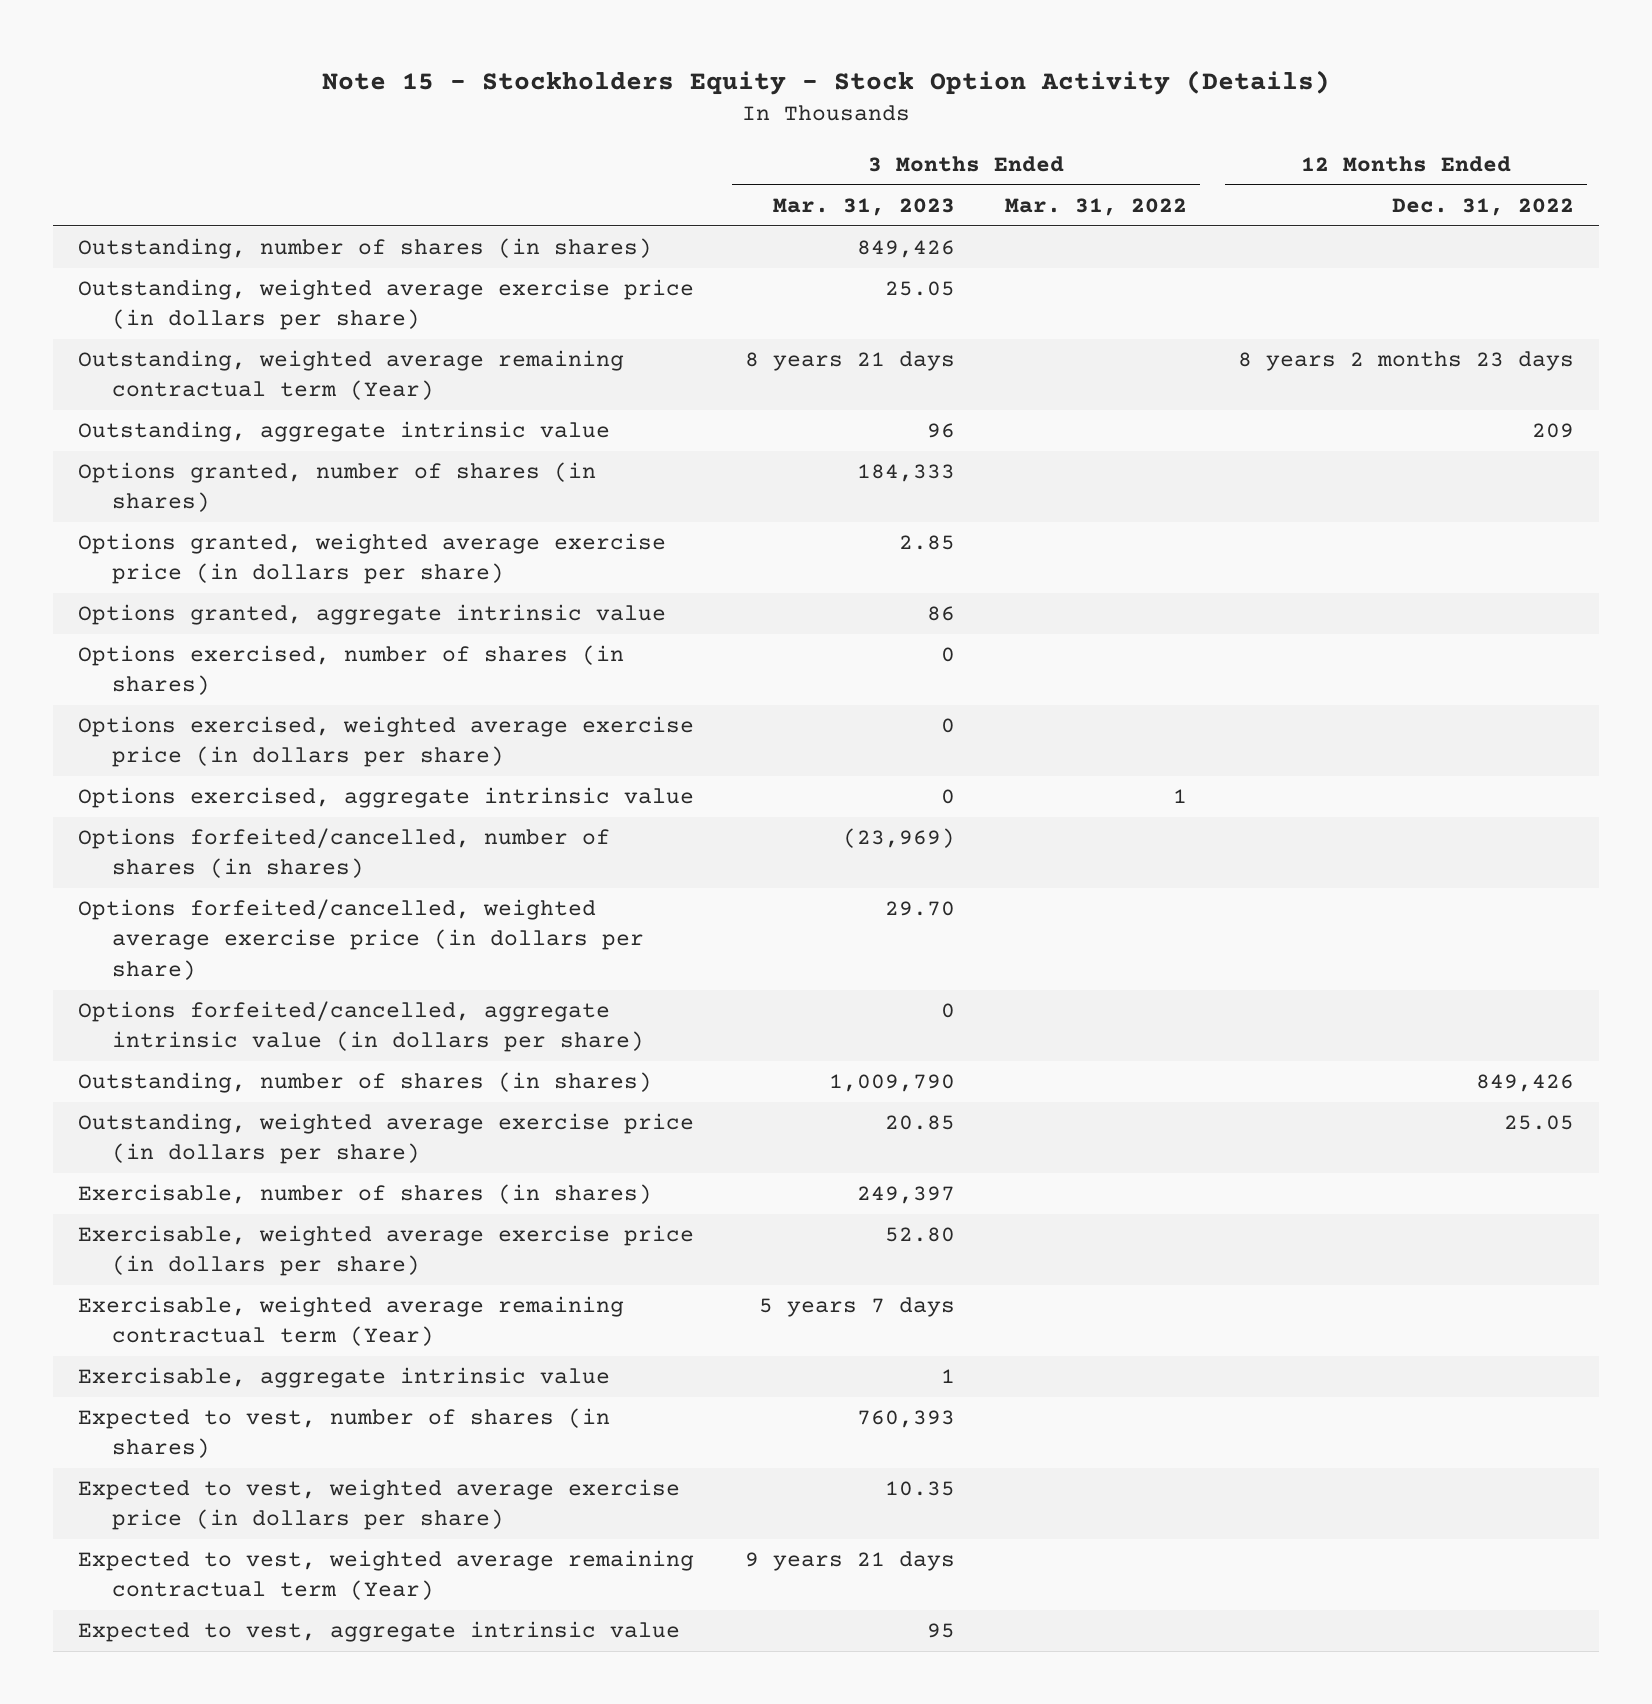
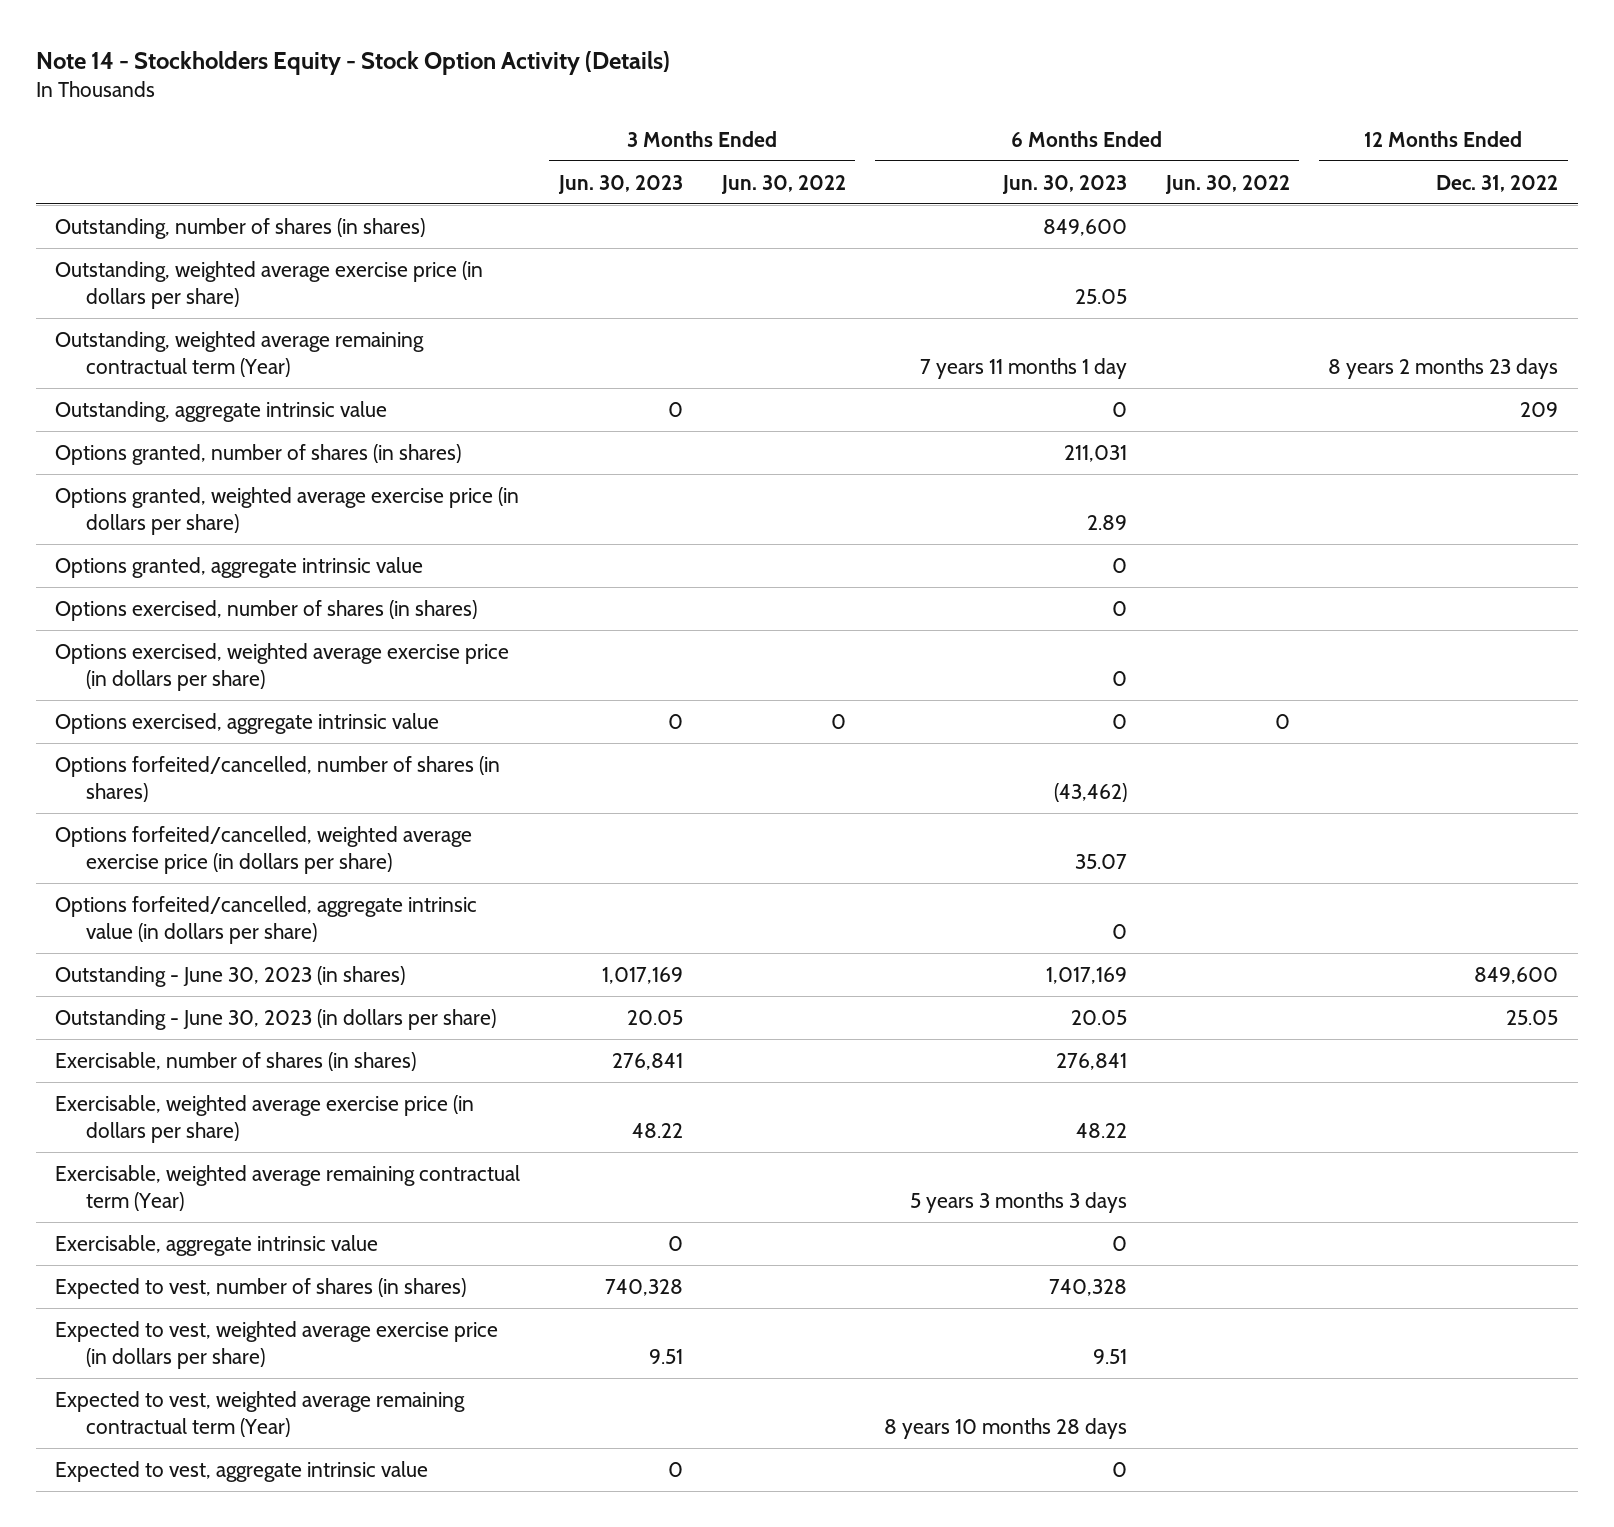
- Note 15 - Stockholders Equity - Stock Option Activity (Details)
+ Note 14 - Stockholders Equity - Stock Option Activity (Details)
- | 3 Months Ended Mar. 31, 2023 | 3 Months Ended Mar. 31, 2022 | 12 Months Ended Dec. 31, 2022
+ | 3 Months Ended Jun. 30, 2023 | 3 Months Ended Jun. 30, 2022 | 6 Months Ended Jun. 30, 2023 | 6 Months Ended Jun. 30, 2022 | 12 Months Ended Dec. 31, 2022
- Outstanding, number of shares (in shares) | 1,009,790 | | 849,426
- Outstanding, weighted average exercise price (in dollars per share) | 20.85 | | 25.05
+ Outstanding - June 30, 2023 (in shares) | 1,017,169 | | 1,017,169 | | 849,600
+ Outstanding - June 30, 2023 (in dollars per share) | 20.05 | | 20.05 | | 25.05

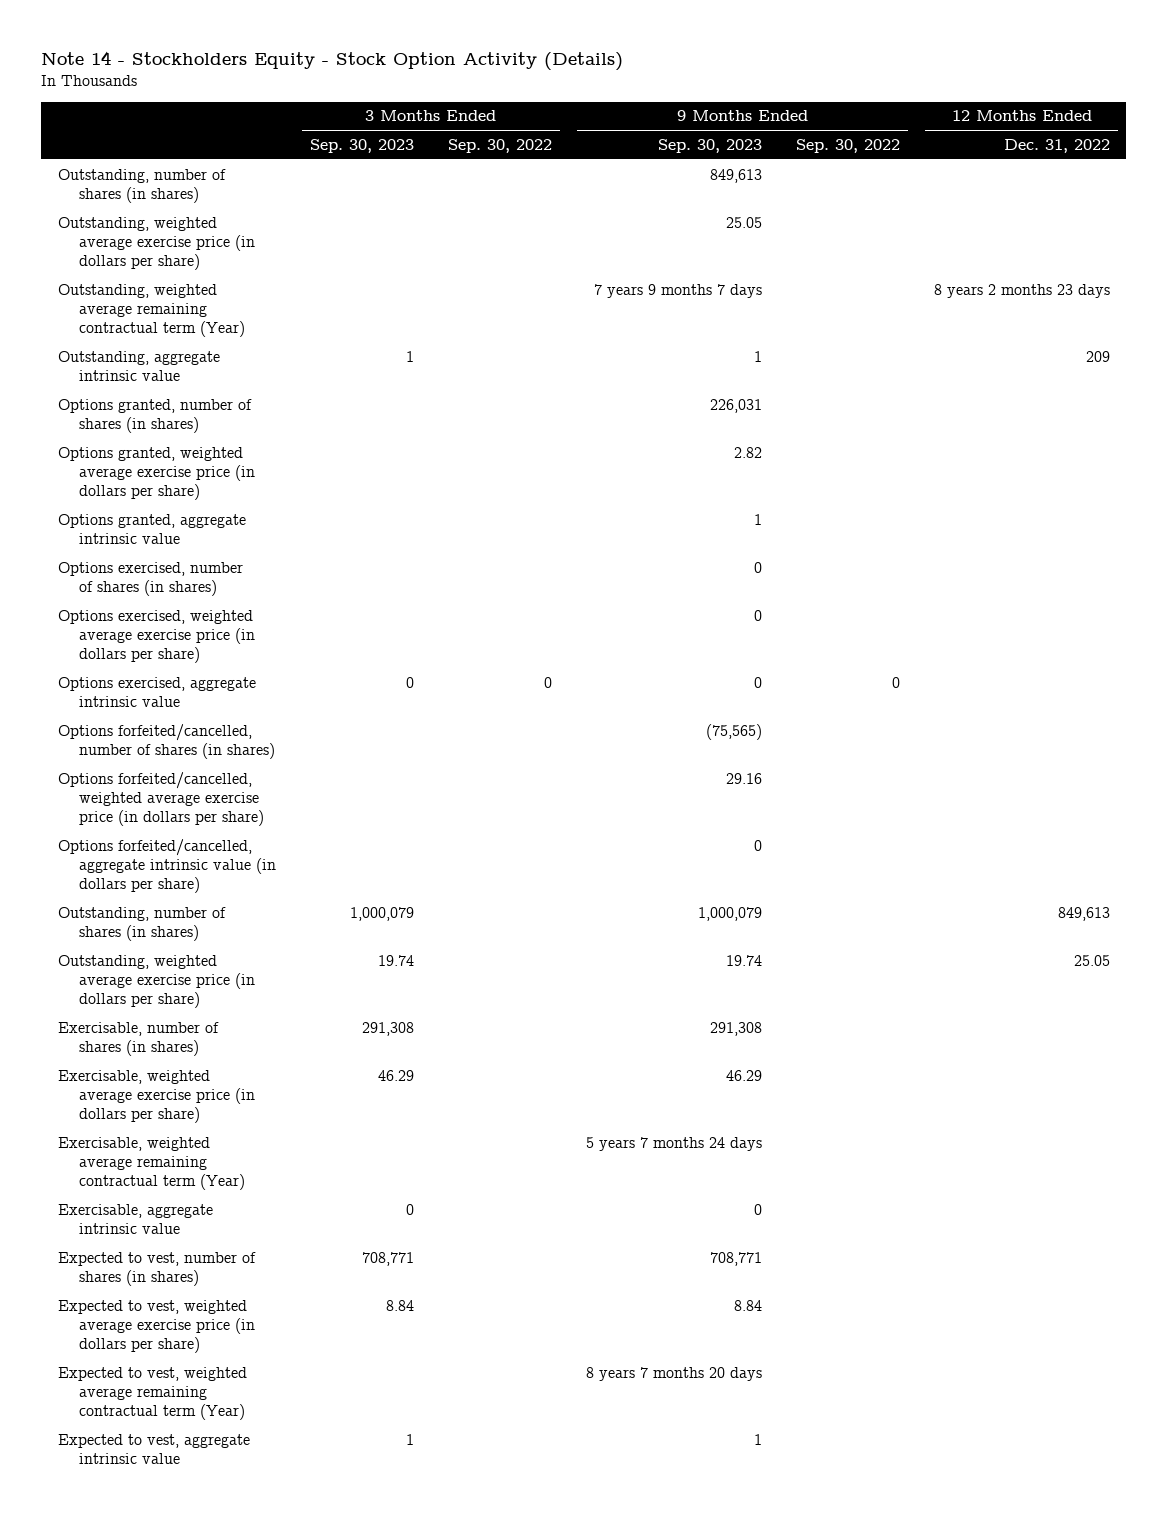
- | 3 Months Ended Jun. 30, 2023 | 3 Months Ended Jun. 30, 2022 | 6 Months Ended Jun. 30, 2023 | 6 Months Ended Jun. 30, 2022 | 12 Months Ended Dec. 31, 2022
+ | 3 Months Ended Sep. 30, 2023 | 3 Months Ended Sep. 30, 2022 | 9 Months Ended Sep. 30, 2023 | 9 Months Ended Sep. 30, 2022 | 12 Months Ended Dec. 31, 2022
- Outstanding - June 30, 2023 (in shares) | 1,017,169 | | 1,017,169 | | 849,600
- Outstanding - June 30, 2023 (in dollars per share) | 20.05 | | 20.05 | | 25.05
+ Outstanding, number of shares (in shares) | 1,000,079 | | 1,000,079 | | 849,613
+ Outstanding, weighted average exercise price (in dollars per share) | 19.74 | | 19.74 | | 25.05

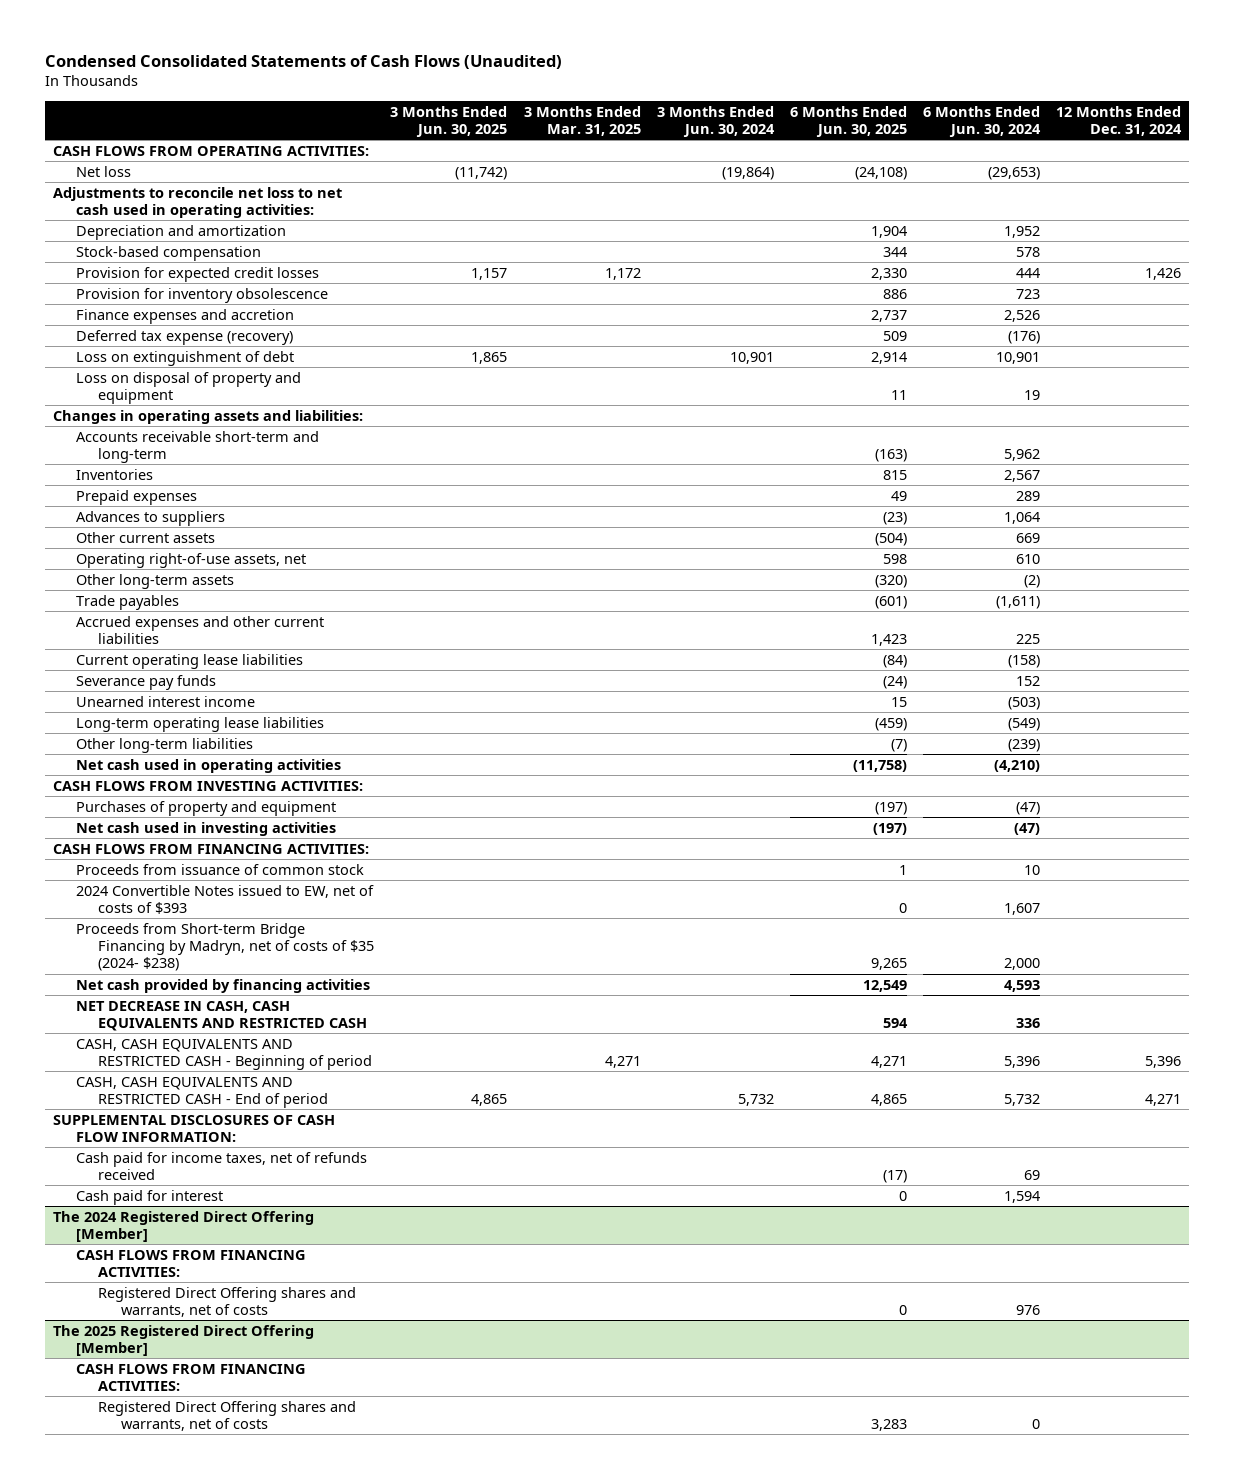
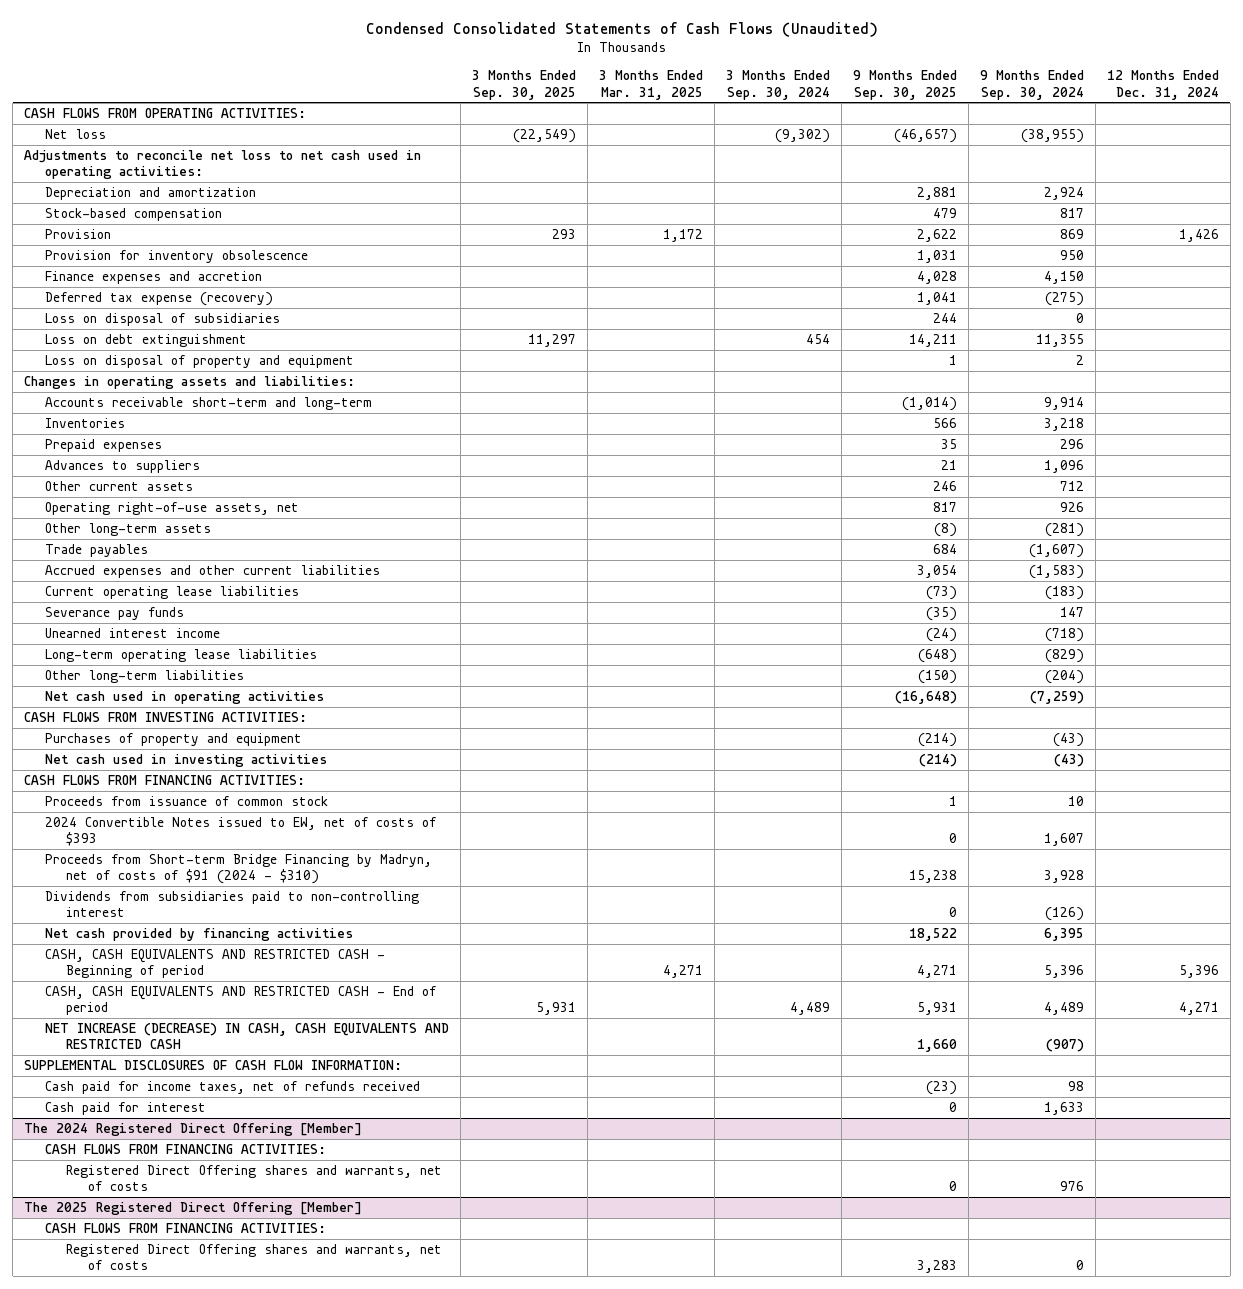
- | 3 Months Ended Jun. 30, 2025 | 3 Months Ended Mar. 31, 2025 | 3 Months Ended Jun. 30, 2024 | 6 Months Ended Jun. 30, 2025 | 6 Months Ended Jun. 30, 2024 | 12 Months Ended Dec. 31, 2024
+ | 3 Months Ended Sep. 30, 2025 | 3 Months Ended Mar. 31, 2025 | 3 Months Ended Sep. 30, 2024 | 9 Months Ended Sep. 30, 2025 | 9 Months Ended Sep. 30, 2024 | 12 Months Ended Dec. 31, 2024
- Provision for expected credit losses | 1,157 | 1,172 | | 2,330 | 444 | 1,426
+ Provision | 293 | 1,172 | | 2,622 | 869 | 1,426
- Loss on extinguishment of debt | 1,865 | | 10,901 | 2,914 | 10,901 |
+ Loss on disposal of subsidiaries | | | | 244 | 0 |
+ Loss on debt extinguishment | 11,297 | | 454 | 14,211 | 11,355 |
- Proceeds from Short-term Bridge Financing by Madryn, net of costs of $35 (2024- $238) | | | | 9,265 | 2,000 |
+ Proceeds from Short-term Bridge Financing by Madryn, net of costs of $91 (2024 - $310) | | | | 15,238 | 3,928 |
+ Dividends from subsidiaries paid to non-controlling interest | | | | 0 | (126) |
- NET DECREASE IN CASH, CASH EQUIVALENTS AND RESTRICTED CASH | | | | 594 | 336 |
+ NET INCREASE (DECREASE) IN CASH, CASH EQUIVALENTS AND RESTRICTED CASH | | | | 1,660 | (907) |

